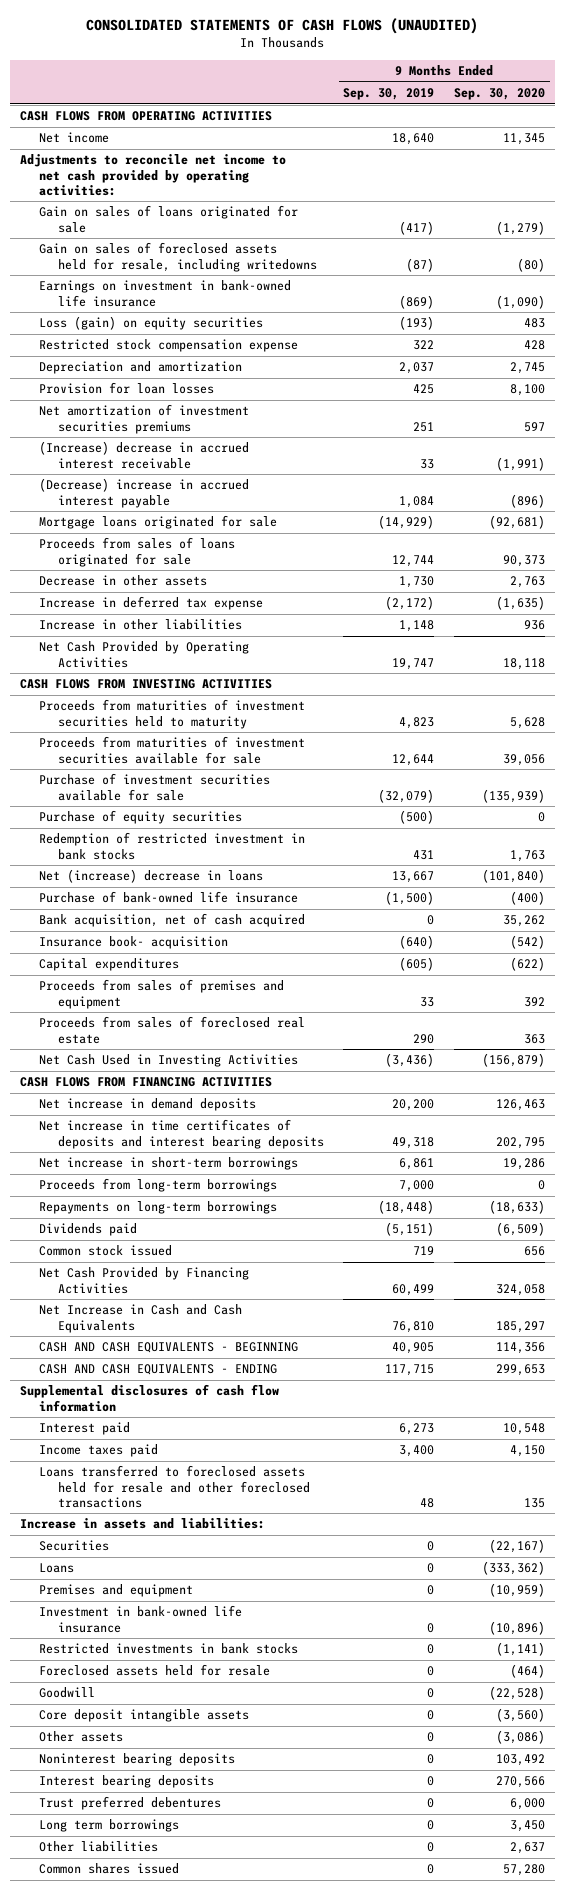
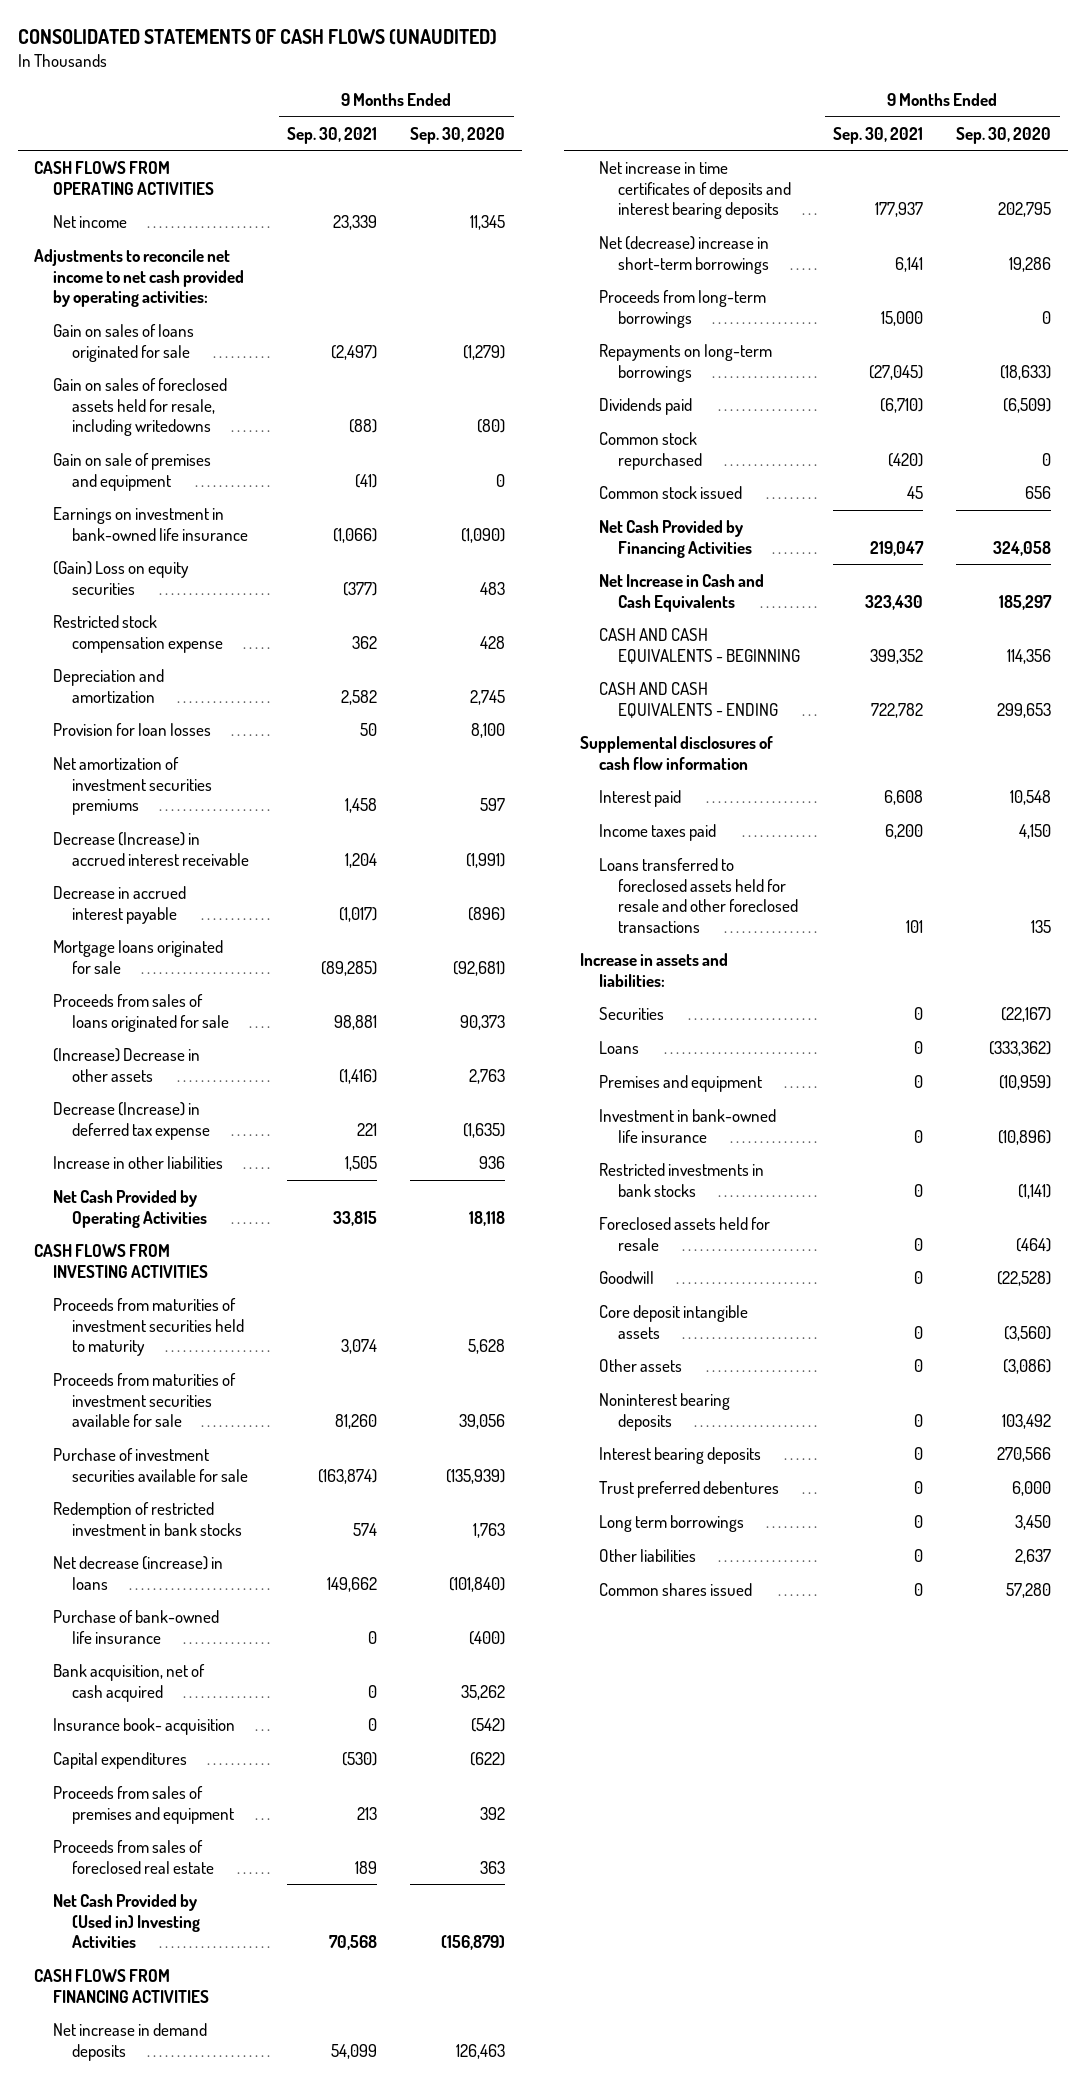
- | 9 Months Ended Sep. 30, 2019 | 9 Months Ended Sep. 30, 2020
+ | 9 Months Ended Sep. 30, 2021 | 9 Months Ended Sep. 30, 2020
+ Gain on sale of premises and equipment | (41) | 0
- Loss (gain) on equity securities | (193) | 483
+ (Gain) Loss on equity securities | (377) | 483
- (Increase) decrease in accrued interest receivable | 33 | (1,991)
- (Decrease) increase in accrued interest payable | 1,084 | (896)
+ Decrease (Increase) in accrued interest receivable | 1,204 | (1,991)
+ Decrease in accrued interest payable | (1,017) | (896)
- Decrease in other assets | 1,730 | 2,763
- Increase in deferred tax expense | (2,172) | (1,635)
+ (Increase) Decrease in other assets | (1,416) | 2,763
+ Decrease (Increase) in deferred tax expense | 221 | (1,635)
- Purchase of equity securities | (500) | 0
- Net (increase) decrease in loans | 13,667 | (101,840)
+ Net decrease (increase) in loans | 149,662 | (101,840)
- Net Cash Used in Investing Activities | (3,436) | (156,879)
+ Net Cash Provided by (Used in) Investing Activities | 70,568 | (156,879)
- Net increase in short-term borrowings | 6,861 | 19,286
+ Net (decrease) increase in short-term borrowings | 6,141 | 19,286
+ Common stock repurchased | (420) | 0

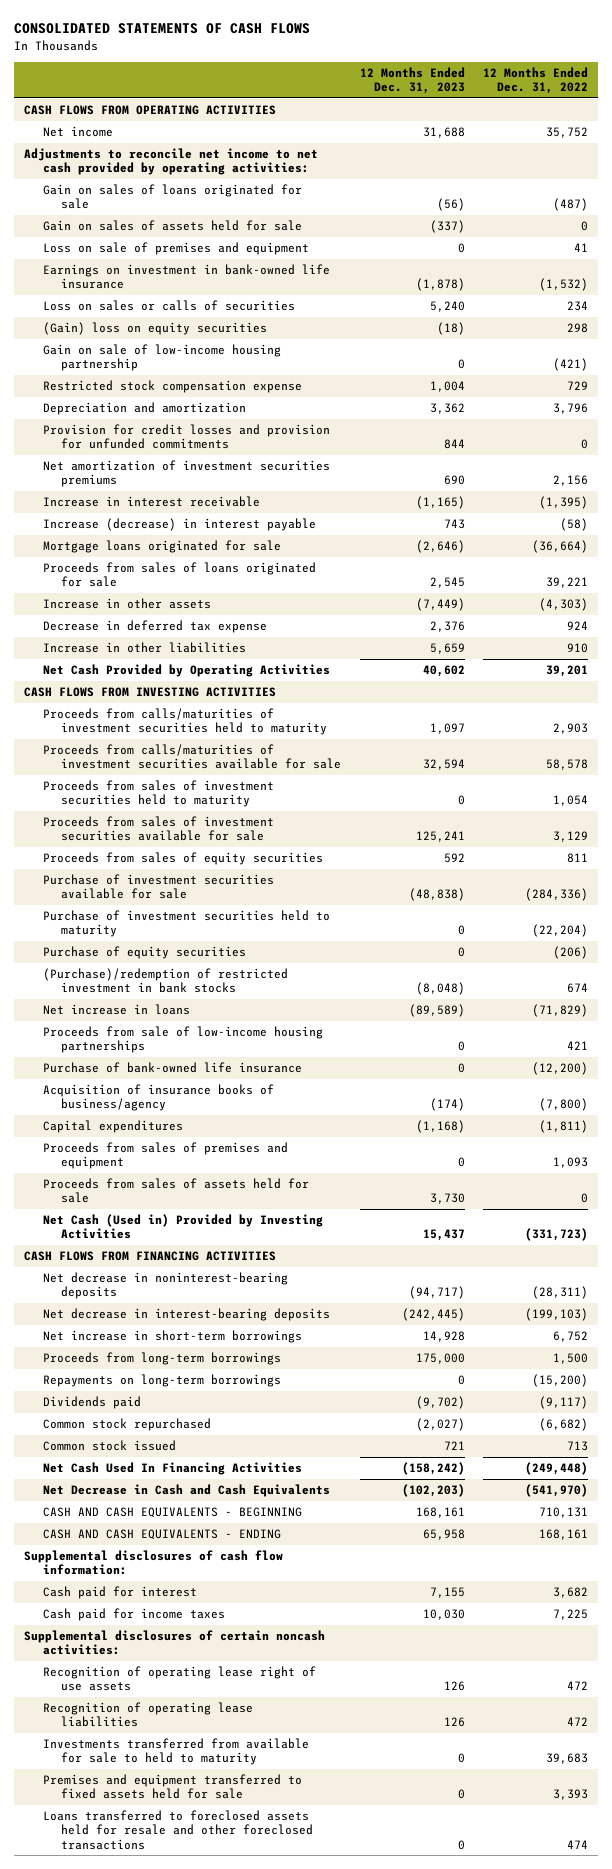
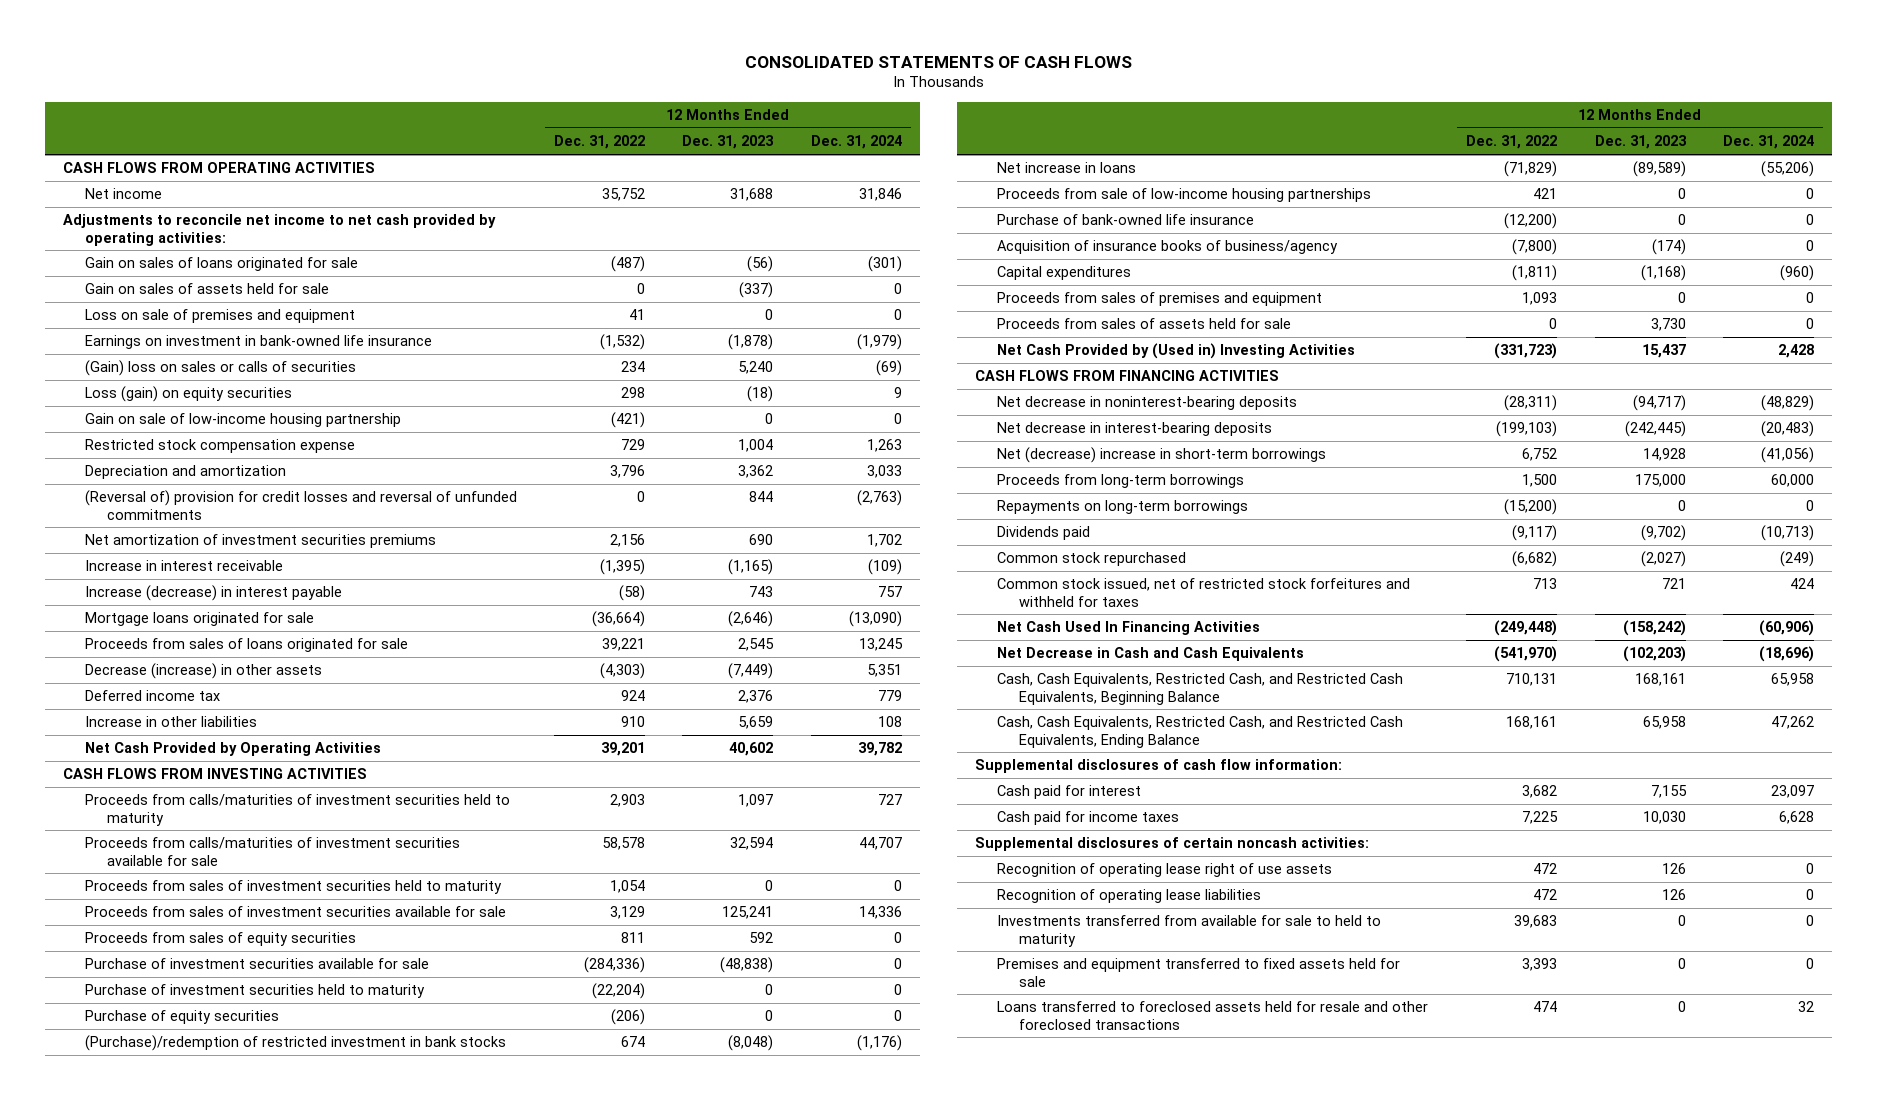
- | 12 Months Ended Dec. 31, 2023 | 12 Months Ended Dec. 31, 2022
+ | 12 Months Ended Dec. 31, 2022 | 12 Months Ended Dec. 31, 2023 | 12 Months Ended Dec. 31, 2024
- Loss on sales or calls of securities | 5,240 | 234
- (Gain) loss on equity securities | (18) | 298
+ (Gain) loss on sales or calls of securities | 234 | 5,240 | (69)
+ Loss (gain) on equity securities | 298 | (18) | 9
- Provision for credit losses and provision for unfunded commitments | 844 | 0
+ (Reversal of) provision for credit losses and reversal of unfunded commitments | 0 | 844 | (2,763)
- Increase in other assets | (7,449) | (4,303)
- Decrease in deferred tax expense | 2,376 | 924
+ Decrease (increase) in other assets | (4,303) | (7,449) | 5,351
+ Deferred income tax | 924 | 2,376 | 779
- Net Cash (Used in) Provided by Investing Activities | 15,437 | (331,723)
+ Net Cash Provided by (Used in) Investing Activities | (331,723) | 15,437 | 2,428
- Net increase in short-term borrowings | 14,928 | 6,752
+ Net (decrease) increase in short-term borrowings | 6,752 | 14,928 | (41,056)
- Common stock issued | 721 | 713
+ Common stock issued, net of restricted stock forfeitures and withheld for taxes | 713 | 721 | 424
- CASH AND CASH EQUIVALENTS - BEGINNING | 168,161 | 710,131
- CASH AND CASH EQUIVALENTS - ENDING | 65,958 | 168,161
+ Cash, Cash Equivalents, Restricted Cash, and Restricted Cash Equivalents, Beginning Balance | 710,131 | 168,161 | 65,958
+ Cash, Cash Equivalents, Restricted Cash, and Restricted Cash Equivalents, Ending Balance | 168,161 | 65,958 | 47,262

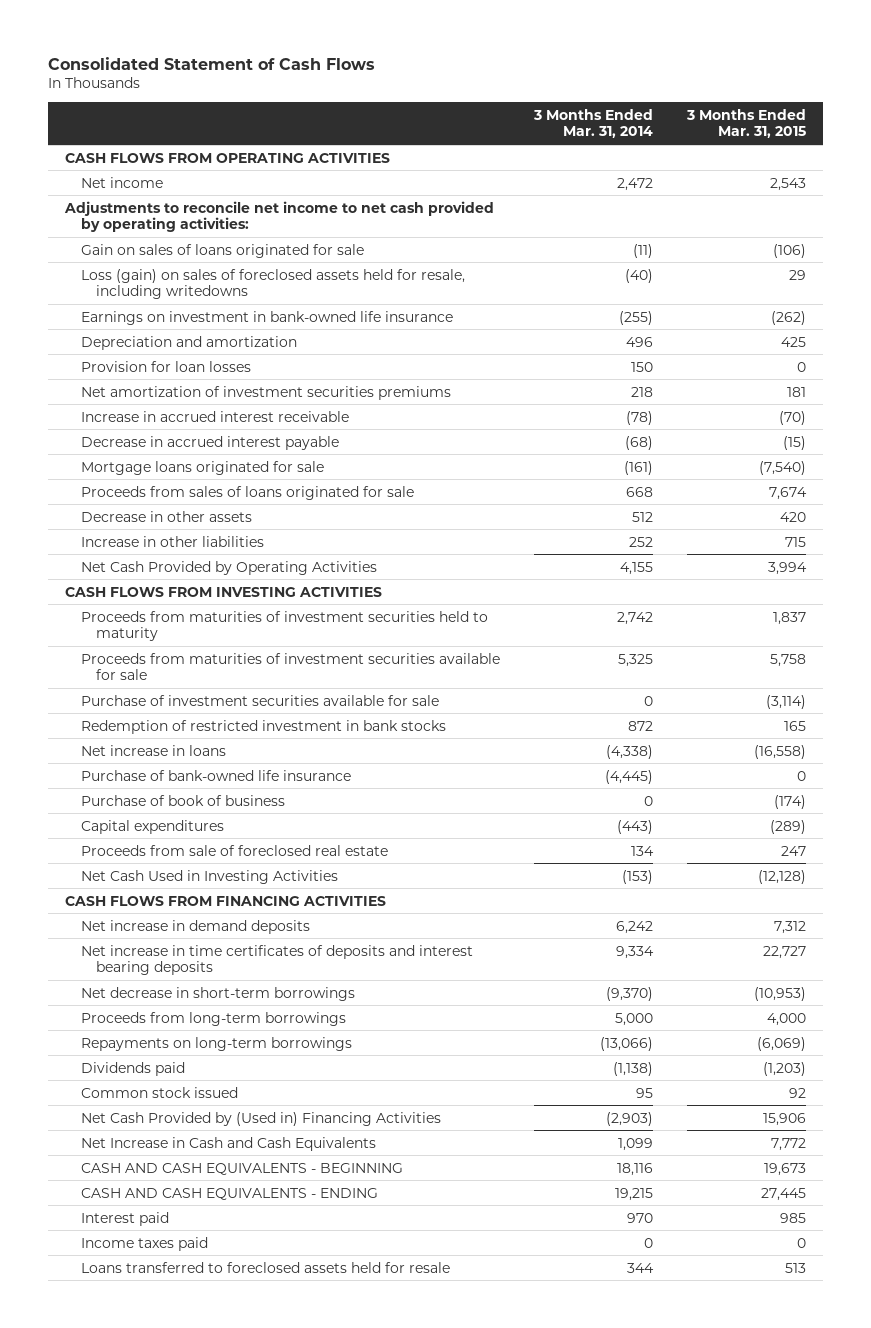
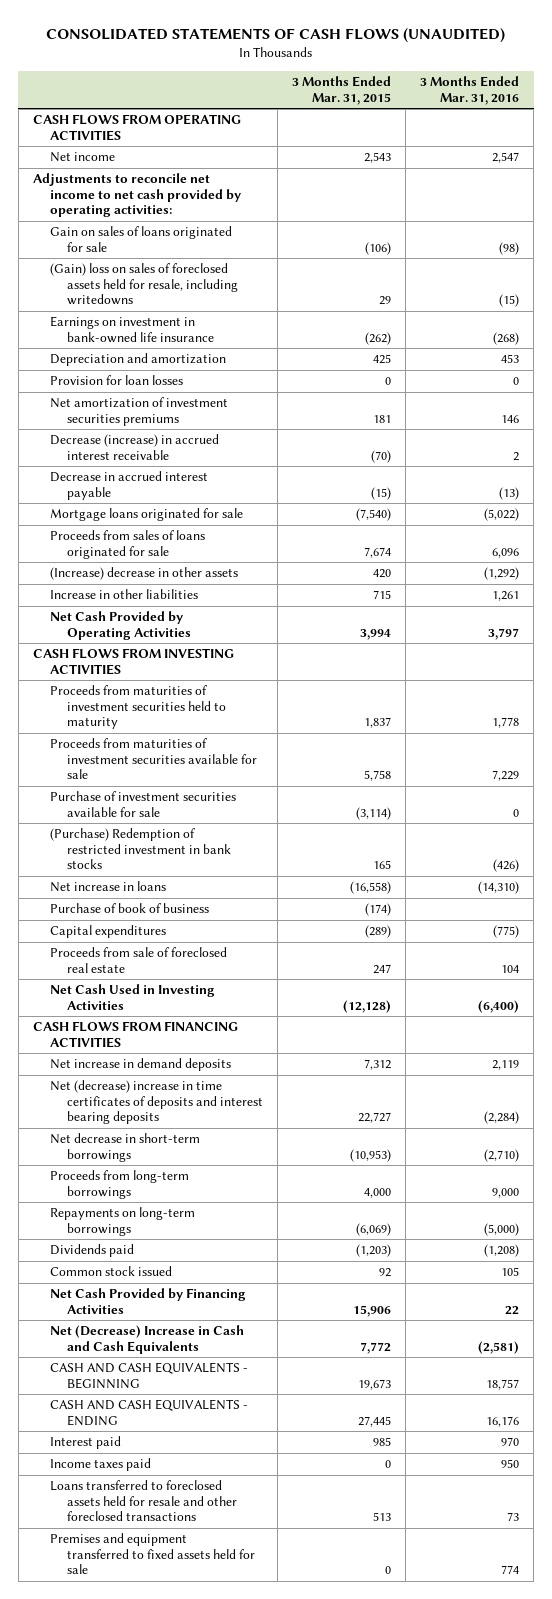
- Consolidated Statement of Cash Flows
+ CONSOLIDATED STATEMENTS OF CASH FLOWS (UNAUDITED)
- | 3 Months Ended Mar. 31, 2014 | 3 Months Ended Mar. 31, 2015
+ | 3 Months Ended Mar. 31, 2015 | 3 Months Ended Mar. 31, 2016
- Loss (gain) on sales of foreclosed assets held for resale, including writedowns | (40) | 29
+ (Gain) loss on sales of foreclosed assets held for resale, including writedowns | 29 | (15)
- Increase in accrued interest receivable | (78) | (70)
+ Decrease (increase) in accrued interest receivable | (70) | 2
- Decrease in other assets | 512 | 420
+ (Increase) decrease in other assets | 420 | (1,292)
- Redemption of restricted investment in bank stocks | 872 | 165
+ (Purchase) Redemption of restricted investment in bank stocks | 165 | (426)
- Purchase of bank-owned life insurance | (4,445) | 0
- Net increase in time certificates of deposits and interest bearing deposits | 9,334 | 22,727
+ Net (decrease) increase in time certificates of deposits and interest bearing deposits | 22,727 | (2,284)
- Net Cash Provided by (Used in) Financing Activities | (2,903) | 15,906
- Net Increase in Cash and Cash Equivalents | 1,099 | 7,772
+ Net Cash Provided by Financing Activities | 15,906 | 22
+ Net (Decrease) Increase in Cash and Cash Equivalents | 7,772 | (2,581)
- Loans transferred to foreclosed assets held for resale | 344 | 513
+ Loans transferred to foreclosed assets held for resale and other foreclosed transactions | 513 | 73
+ Premises and equipment transferred to fixed assets held for sale | 0 | 774

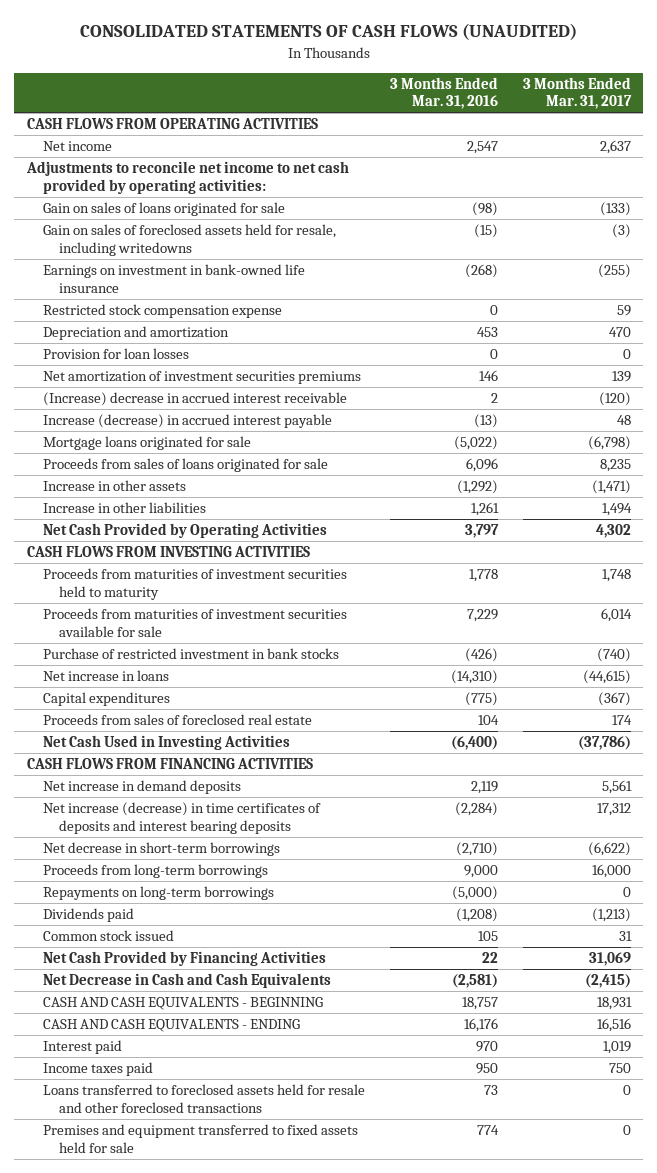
- | 3 Months Ended Mar. 31, 2015 | 3 Months Ended Mar. 31, 2016
+ | 3 Months Ended Mar. 31, 2016 | 3 Months Ended Mar. 31, 2017
- (Gain) loss on sales of foreclosed assets held for resale, including writedowns | 29 | (15)
+ Gain on sales of foreclosed assets held for resale, including writedowns | (15) | (3)
+ Restricted stock compensation expense | 0 | 59
- Decrease (increase) in accrued interest receivable | (70) | 2
- Decrease in accrued interest payable | (15) | (13)
+ (Increase) decrease in accrued interest receivable | 2 | (120)
+ Increase (decrease) in accrued interest payable | (13) | 48
- (Increase) decrease in other assets | 420 | (1,292)
+ Increase in other assets | (1,292) | (1,471)
- Purchase of investment securities available for sale | (3,114) | 0
- (Purchase) Redemption of restricted investment in bank stocks | 165 | (426)
+ Purchase of restricted investment in bank stocks | (426) | (740)
- Purchase of book of business | (174) |
- Proceeds from sale of foreclosed real estate | 247 | 104
+ Proceeds from sales of foreclosed real estate | 104 | 174
- Net (decrease) increase in time certificates of deposits and interest bearing deposits | 22,727 | (2,284)
+ Net increase (decrease) in time certificates of deposits and interest bearing deposits | (2,284) | 17,312
- Net (Decrease) Increase in Cash and Cash Equivalents | 7,772 | (2,581)
+ Net Decrease in Cash and Cash Equivalents | (2,581) | (2,415)

